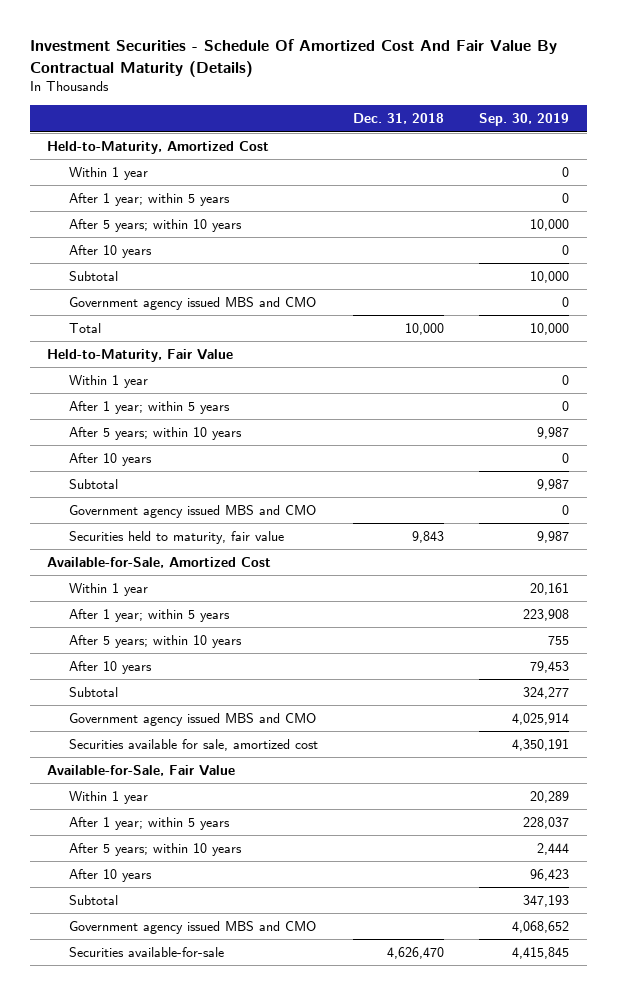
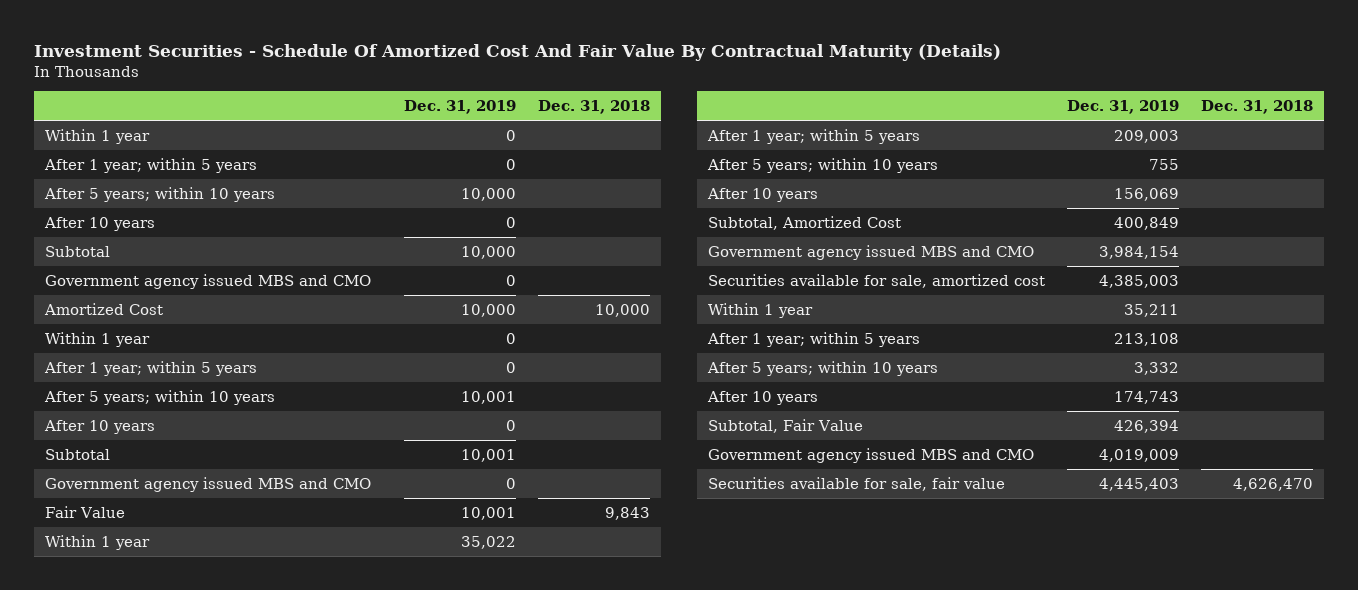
- | Dec. 31, 2018 | Sep. 30, 2019
+ | Dec. 31, 2019 | Dec. 31, 2018
- Held-to-Maturity, Amortized Cost
- Total | 10,000 | 10,000
- Held-to-Maturity, Fair Value
+ Amortized Cost | 10,000 | 10,000
- Securities held to maturity, fair value | 9,843 | 9,987
- Available-for-Sale, Amortized Cost
+ Fair Value | 10,001 | 9,843
- Subtotal | | 324,277
+ Subtotal, Amortized Cost | 400,849 |
- Available-for-Sale, Fair Value
- Subtotal | | 347,193
+ Subtotal, Fair Value | 426,394 |
- Securities available-for-sale | 4,626,470 | 4,415,845
+ Securities available for sale, fair value | 4,445,403 | 4,626,470

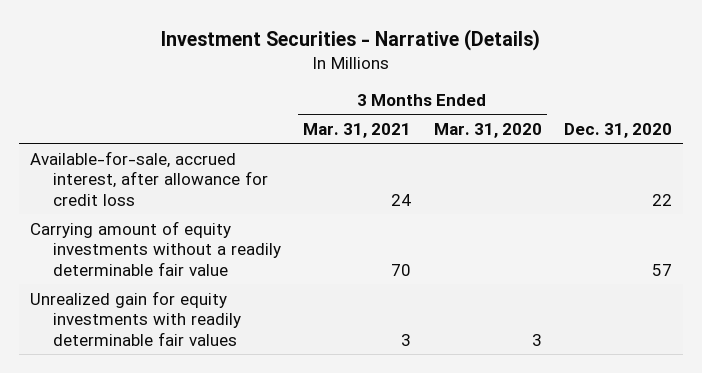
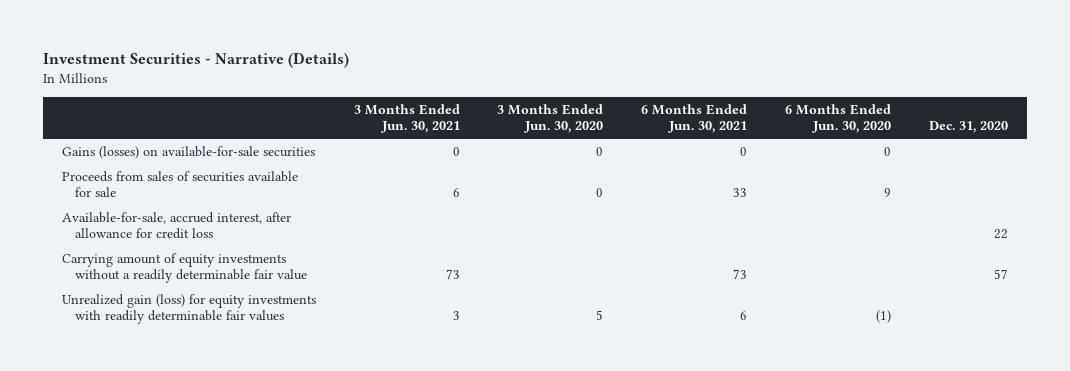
- | 3 Months Ended Mar. 31, 2021 | 3 Months Ended Mar. 31, 2020 | Dec. 31, 2020
+ | 3 Months Ended Jun. 30, 2021 | 3 Months Ended Jun. 30, 2020 | 6 Months Ended Jun. 30, 2021 | 6 Months Ended Jun. 30, 2020 | Dec. 31, 2020
+ Gains (losses) on available-for-sale securities | 0 | 0 | 0 | 0 |
+ Proceeds from sales of securities available for sale | 6 | 0 | 33 | 9 |
- Unrealized gain for equity investments with readily determinable fair values | 3 | 3 |
+ Unrealized gain (loss) for equity investments with readily determinable fair values | 3 | 5 | 6 | (1) |

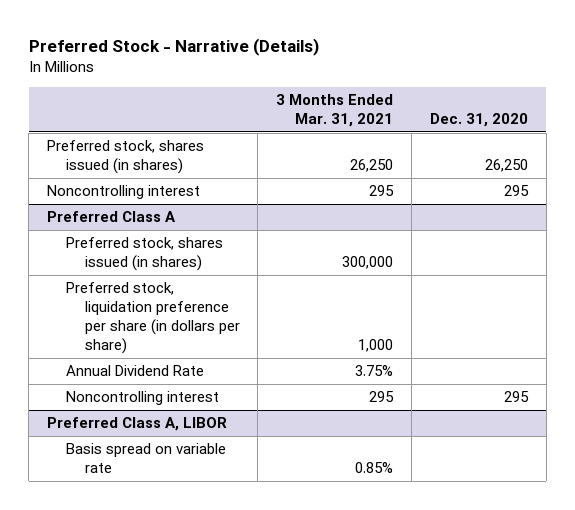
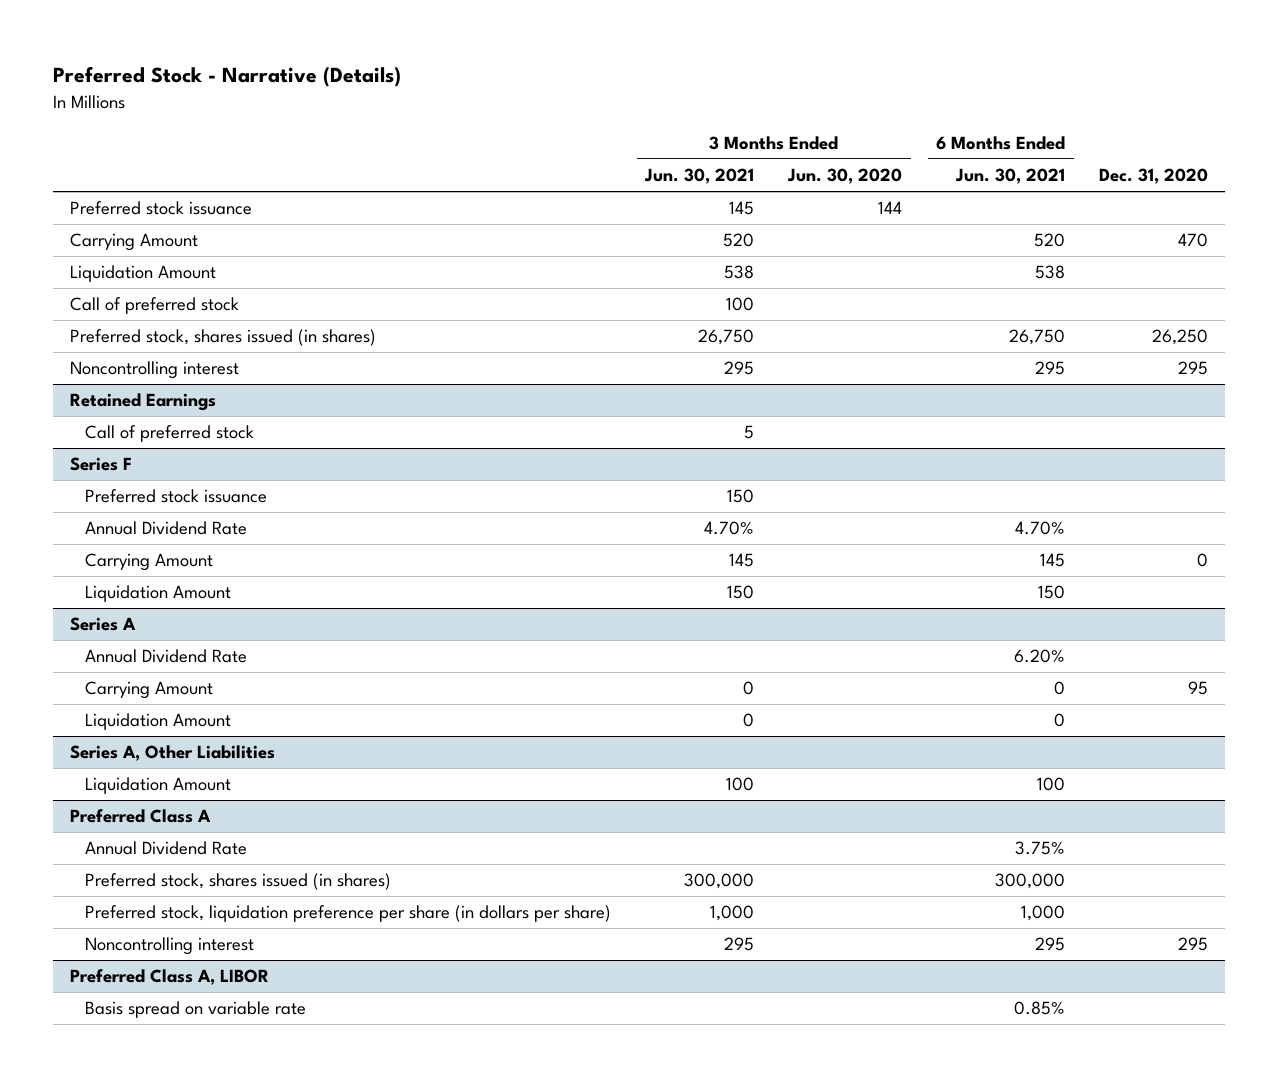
- | 3 Months Ended Mar. 31, 2021 | Dec. 31, 2020
+ | 3 Months Ended Jun. 30, 2021 | 3 Months Ended Jun. 30, 2020 | 6 Months Ended Jun. 30, 2021 | Dec. 31, 2020
+ Preferred stock issuance | 145 | 144 | |
+ Carrying Amount | 520 | | 520 | 470
+ Liquidation Amount | 538 | | 538 |
+ Call of preferred stock | 100 | | |
+ Retained Earnings
+ Call of preferred stock | 5 | | |
+ Series F
+ Preferred stock issuance | 150 | | |
+ Annual Dividend Rate | 4.70% | | 4.70% |
+ Carrying Amount | 145 | | 145 | 0
+ Liquidation Amount | 150 | | 150 |
+ Series A
+ Annual Dividend Rate | | | 6.20% |
+ Carrying Amount | 0 | | 0 | 95
+ Liquidation Amount | 0 | | 0 |
+ Series A, Other Liabilities
+ Liquidation Amount | 100 | | 100 |
@ Preferred Class A
moved up: Annual Dividend Rate | | | 3.75% |

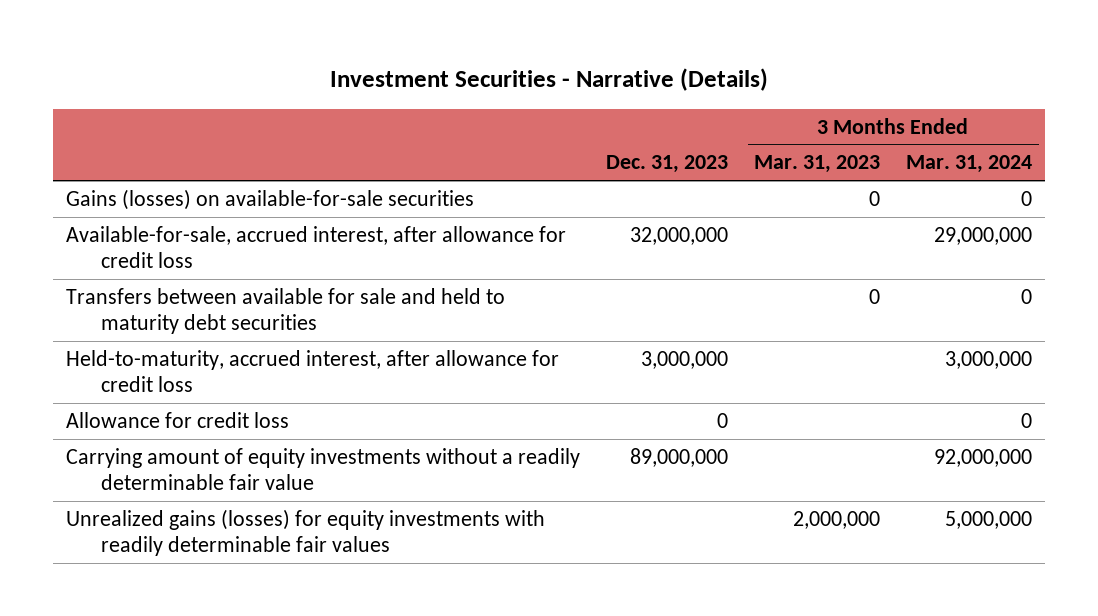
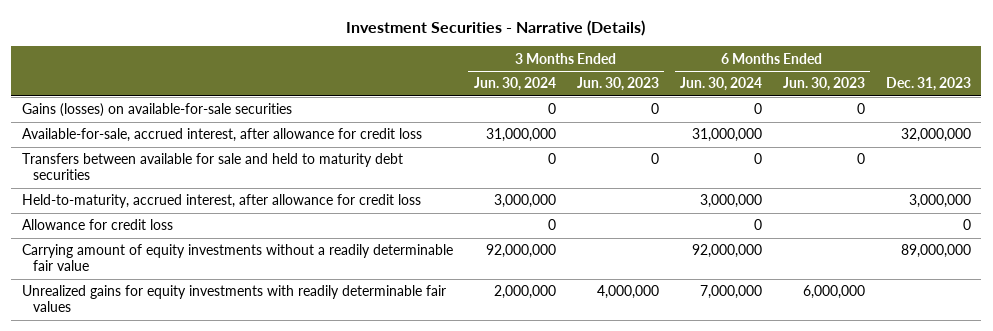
- | Dec. 31, 2023 | 3 Months Ended Mar. 31, 2023 | 3 Months Ended Mar. 31, 2024
+ | 3 Months Ended Jun. 30, 2024 | 3 Months Ended Jun. 30, 2023 | 6 Months Ended Jun. 30, 2024 | 6 Months Ended Jun. 30, 2023 | Dec. 31, 2023
- Unrealized gains (losses) for equity investments with readily determinable fair values | | 2,000,000 | 5,000,000
+ Unrealized gains for equity investments with readily determinable fair values | 2,000,000 | 4,000,000 | 7,000,000 | 6,000,000 |

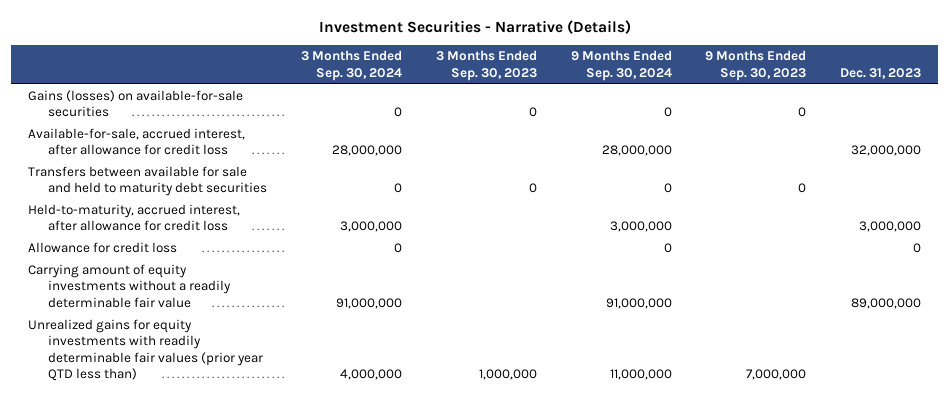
- | 3 Months Ended Jun. 30, 2024 | 3 Months Ended Jun. 30, 2023 | 6 Months Ended Jun. 30, 2024 | 6 Months Ended Jun. 30, 2023 | Dec. 31, 2023
+ | 3 Months Ended Sep. 30, 2024 | 3 Months Ended Sep. 30, 2023 | 9 Months Ended Sep. 30, 2024 | 9 Months Ended Sep. 30, 2023 | Dec. 31, 2023
- Unrealized gains for equity investments with readily determinable fair values | 2,000,000 | 4,000,000 | 7,000,000 | 6,000,000 |
+ Unrealized gains for equity investments with readily determinable fair values (prior year QTD less than) | 4,000,000 | 1,000,000 | 11,000,000 | 7,000,000 |

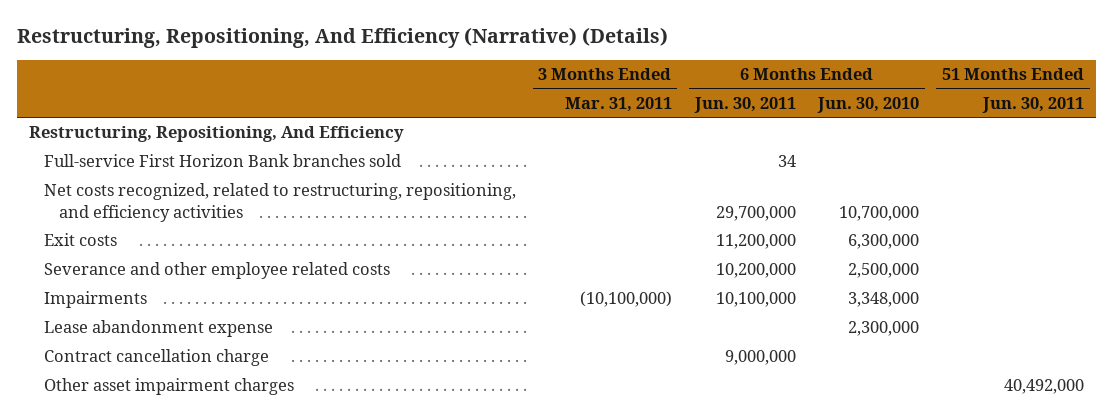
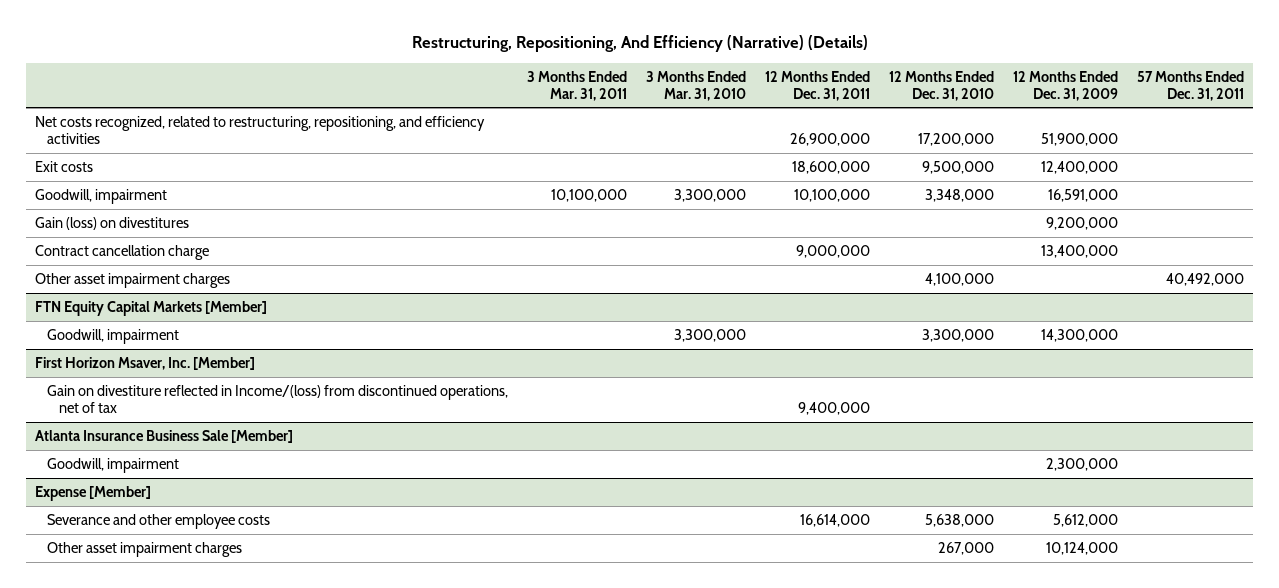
- | 3 Months Ended Mar. 31, 2011 | 6 Months Ended Jun. 30, 2011 | 6 Months Ended Jun. 30, 2010 | 51 Months Ended Jun. 30, 2011
+ | 3 Months Ended Mar. 31, 2011 | 3 Months Ended Mar. 31, 2010 | 12 Months Ended Dec. 31, 2011 | 12 Months Ended Dec. 31, 2010 | 12 Months Ended Dec. 31, 2009 | 57 Months Ended Dec. 31, 2011
- Restructuring, Repositioning, And Efficiency
- Full-service First Horizon Bank branches sold | | 34 | |
- Severance and other employee related costs | | 10,200,000 | 2,500,000 |
- Impairments | (10,100,000) | 10,100,000 | 3,348,000 |
- Lease abandonment expense | | | 2,300,000 |
+ Goodwill, impairment | 10,100,000 | 3,300,000 | 10,100,000 | 3,348,000 | 16,591,000 |
+ Gain (loss) on divestitures | | | | | 9,200,000 |
+ FTN Equity Capital Markets [Member]
+ Goodwill, impairment | | 3,300,000 | | 3,300,000 | 14,300,000 |
+ First Horizon Msaver, Inc. [Member]
+ Gain on divestiture reflected in Income/(loss) from discontinued operations, net of tax | | | 9,400,000 | | |
+ Atlanta Insurance Business Sale [Member]
+ Goodwill, impairment | | | | | 2,300,000 |
+ Expense [Member]
+ Severance and other employee costs | | | 16,614,000 | 5,638,000 | 5,612,000 |
+ Other asset impairment charges | | | | 267,000 | 10,124,000 |

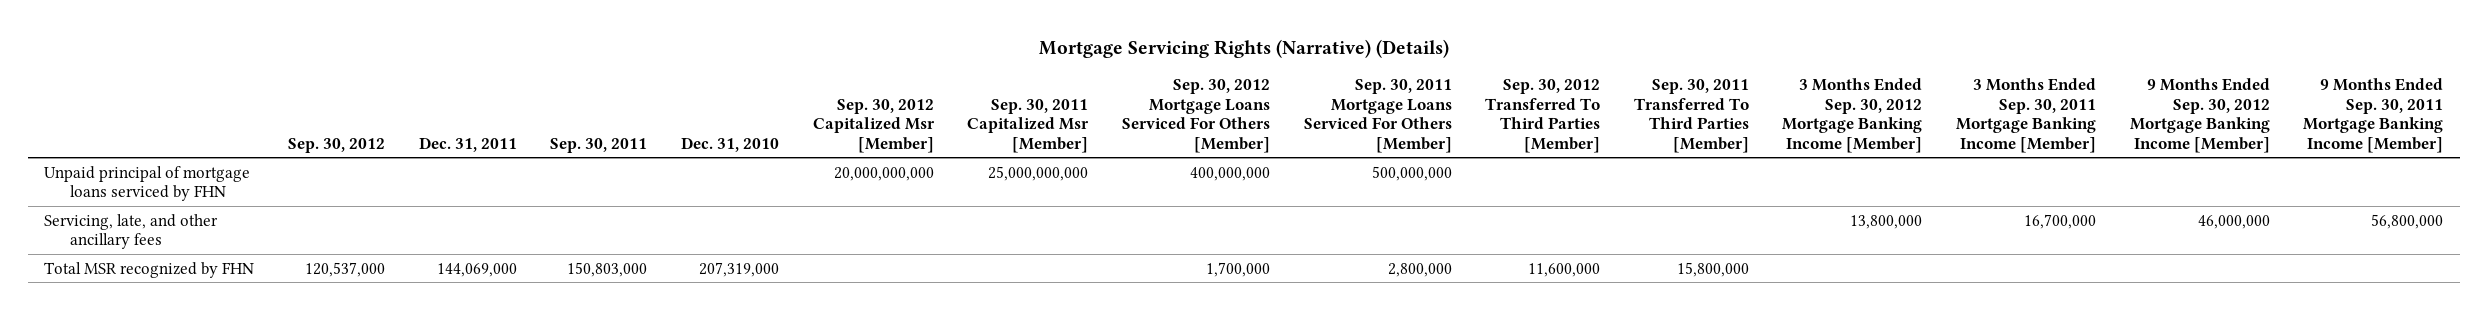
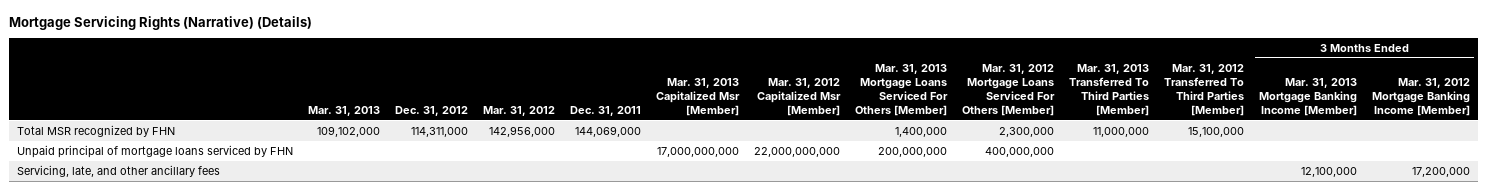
- | Sep. 30, 2012 | Dec. 31, 2011 | Sep. 30, 2011 | Dec. 31, 2010 | Sep. 30, 2012 Capitalized Msr [Member] | Sep. 30, 2011 Capitalized Msr [Member] | Sep. 30, 2012 Mortgage Loans Serviced For Others [Member] | Sep. 30, 2011 Mortgage Loans Serviced For Others [Member] | Sep. 30, 2012 Transferred To Third Parties [Member] | Sep. 30, 2011 Transferred To Third Parties [Member] | 3 Months Ended Sep. 30, 2012 Mortgage Banking Income [Member] | 3 Months Ended Sep. 30, 2011 Mortgage Banking Income [Member] | 9 Months Ended Sep. 30, 2012 Mortgage Banking Income [Member] | 9 Months Ended Sep. 30, 2011 Mortgage Banking Income [Member]
+ | Mar. 31, 2013 | Dec. 31, 2012 | Mar. 31, 2012 | Dec. 31, 2011 | Mar. 31, 2013 Capitalized Msr [Member] | Mar. 31, 2012 Capitalized Msr [Member] | Mar. 31, 2013 Mortgage Loans Serviced For Others [Member] | Mar. 31, 2012 Mortgage Loans Serviced For Others [Member] | Mar. 31, 2013 Transferred To Third Parties [Member] | Mar. 31, 2012 Transferred To Third Parties [Member] | 3 Months Ended Mar. 31, 2013 Mortgage Banking Income [Member] | 3 Months Ended Mar. 31, 2012 Mortgage Banking Income [Member]
moved up: Total MSR recognized by FHN | 109,102,000 | 114,311,000 | 142,956,000 | 144,069,000 | | | 1,400,000 | 2,300,000 | 11,000,000 | 15,100,000 | |

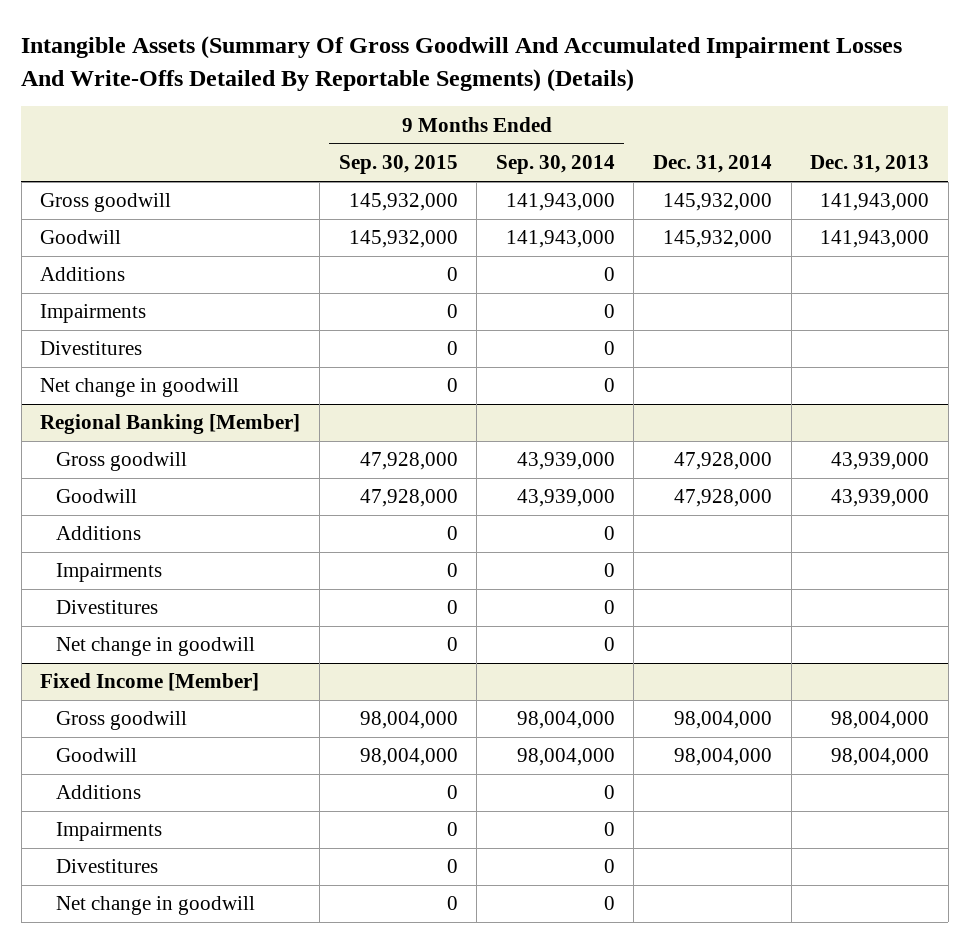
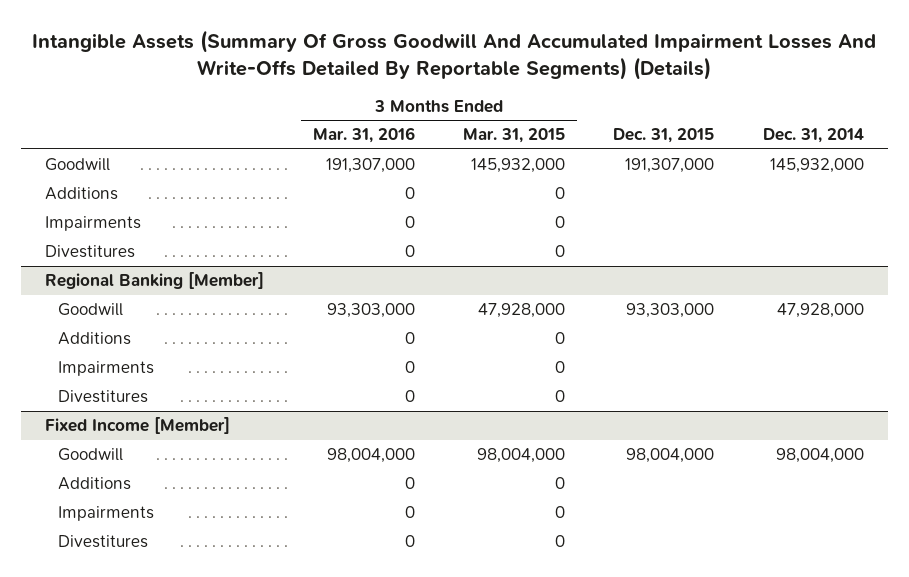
- | 9 Months Ended Sep. 30, 2015 | 9 Months Ended Sep. 30, 2014 | Dec. 31, 2014 | Dec. 31, 2013
+ | 3 Months Ended Mar. 31, 2016 | 3 Months Ended Mar. 31, 2015 | Dec. 31, 2015 | Dec. 31, 2014
- Gross goodwill | 145,932,000 | 141,943,000 | 145,932,000 | 141,943,000
- Net change in goodwill | 0 | 0 | |
@ Regional Banking [Member]
- Gross goodwill | 47,928,000 | 43,939,000 | 47,928,000 | 43,939,000
- Net change in goodwill | 0 | 0 | |
@ Fixed Income [Member]
- Gross goodwill | 98,004,000 | 98,004,000 | 98,004,000 | 98,004,000
- Net change in goodwill | 0 | 0 | |

